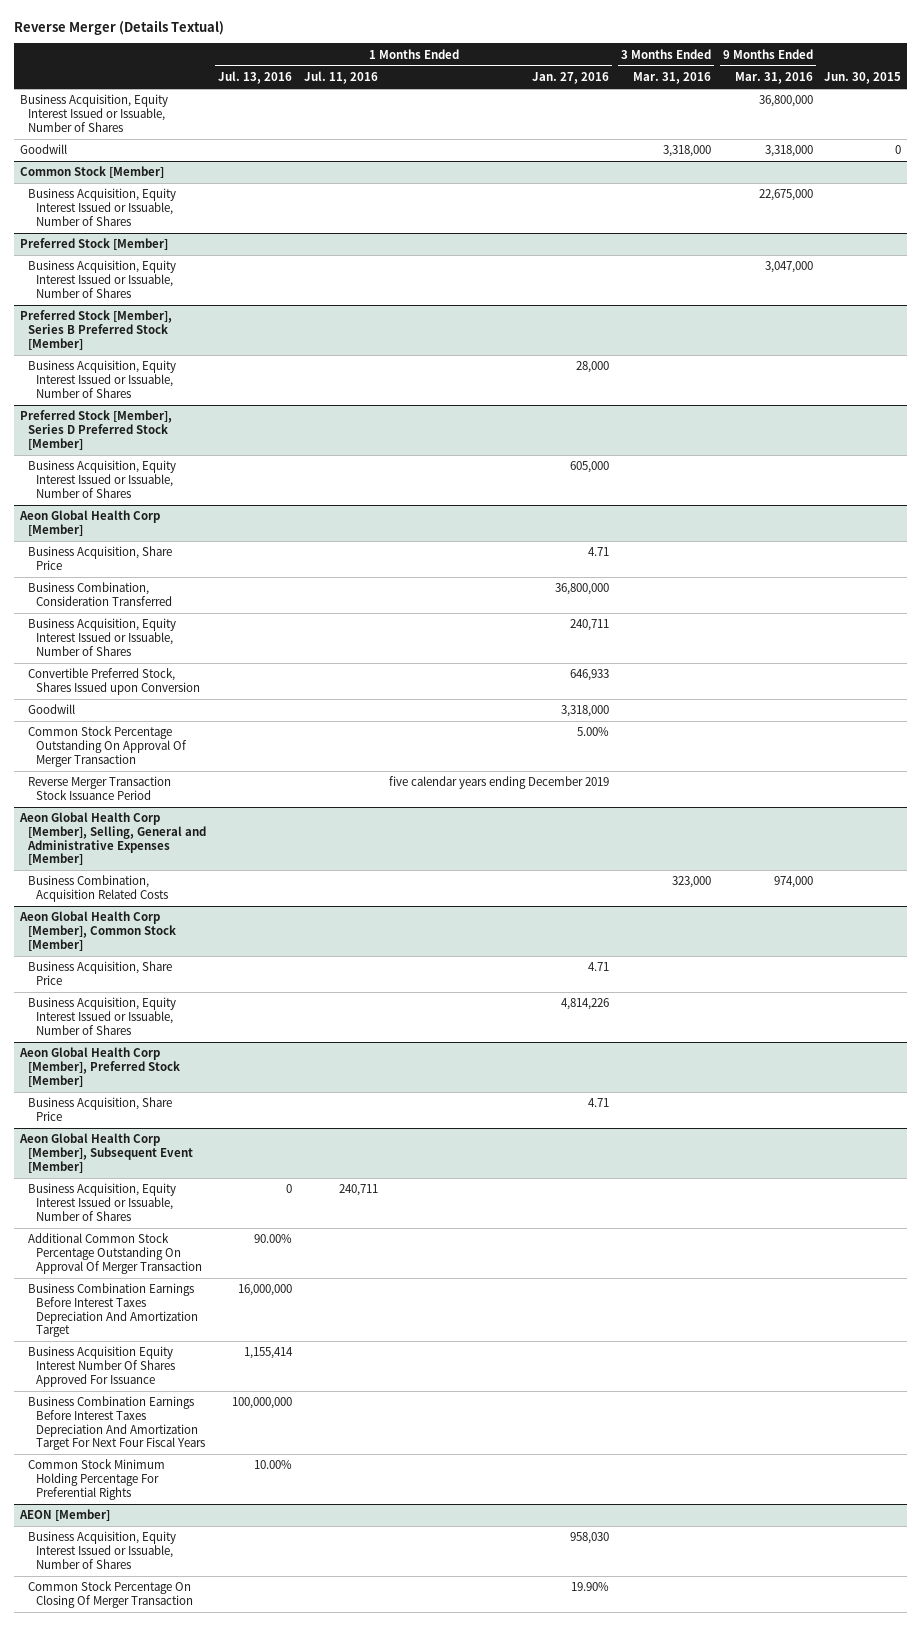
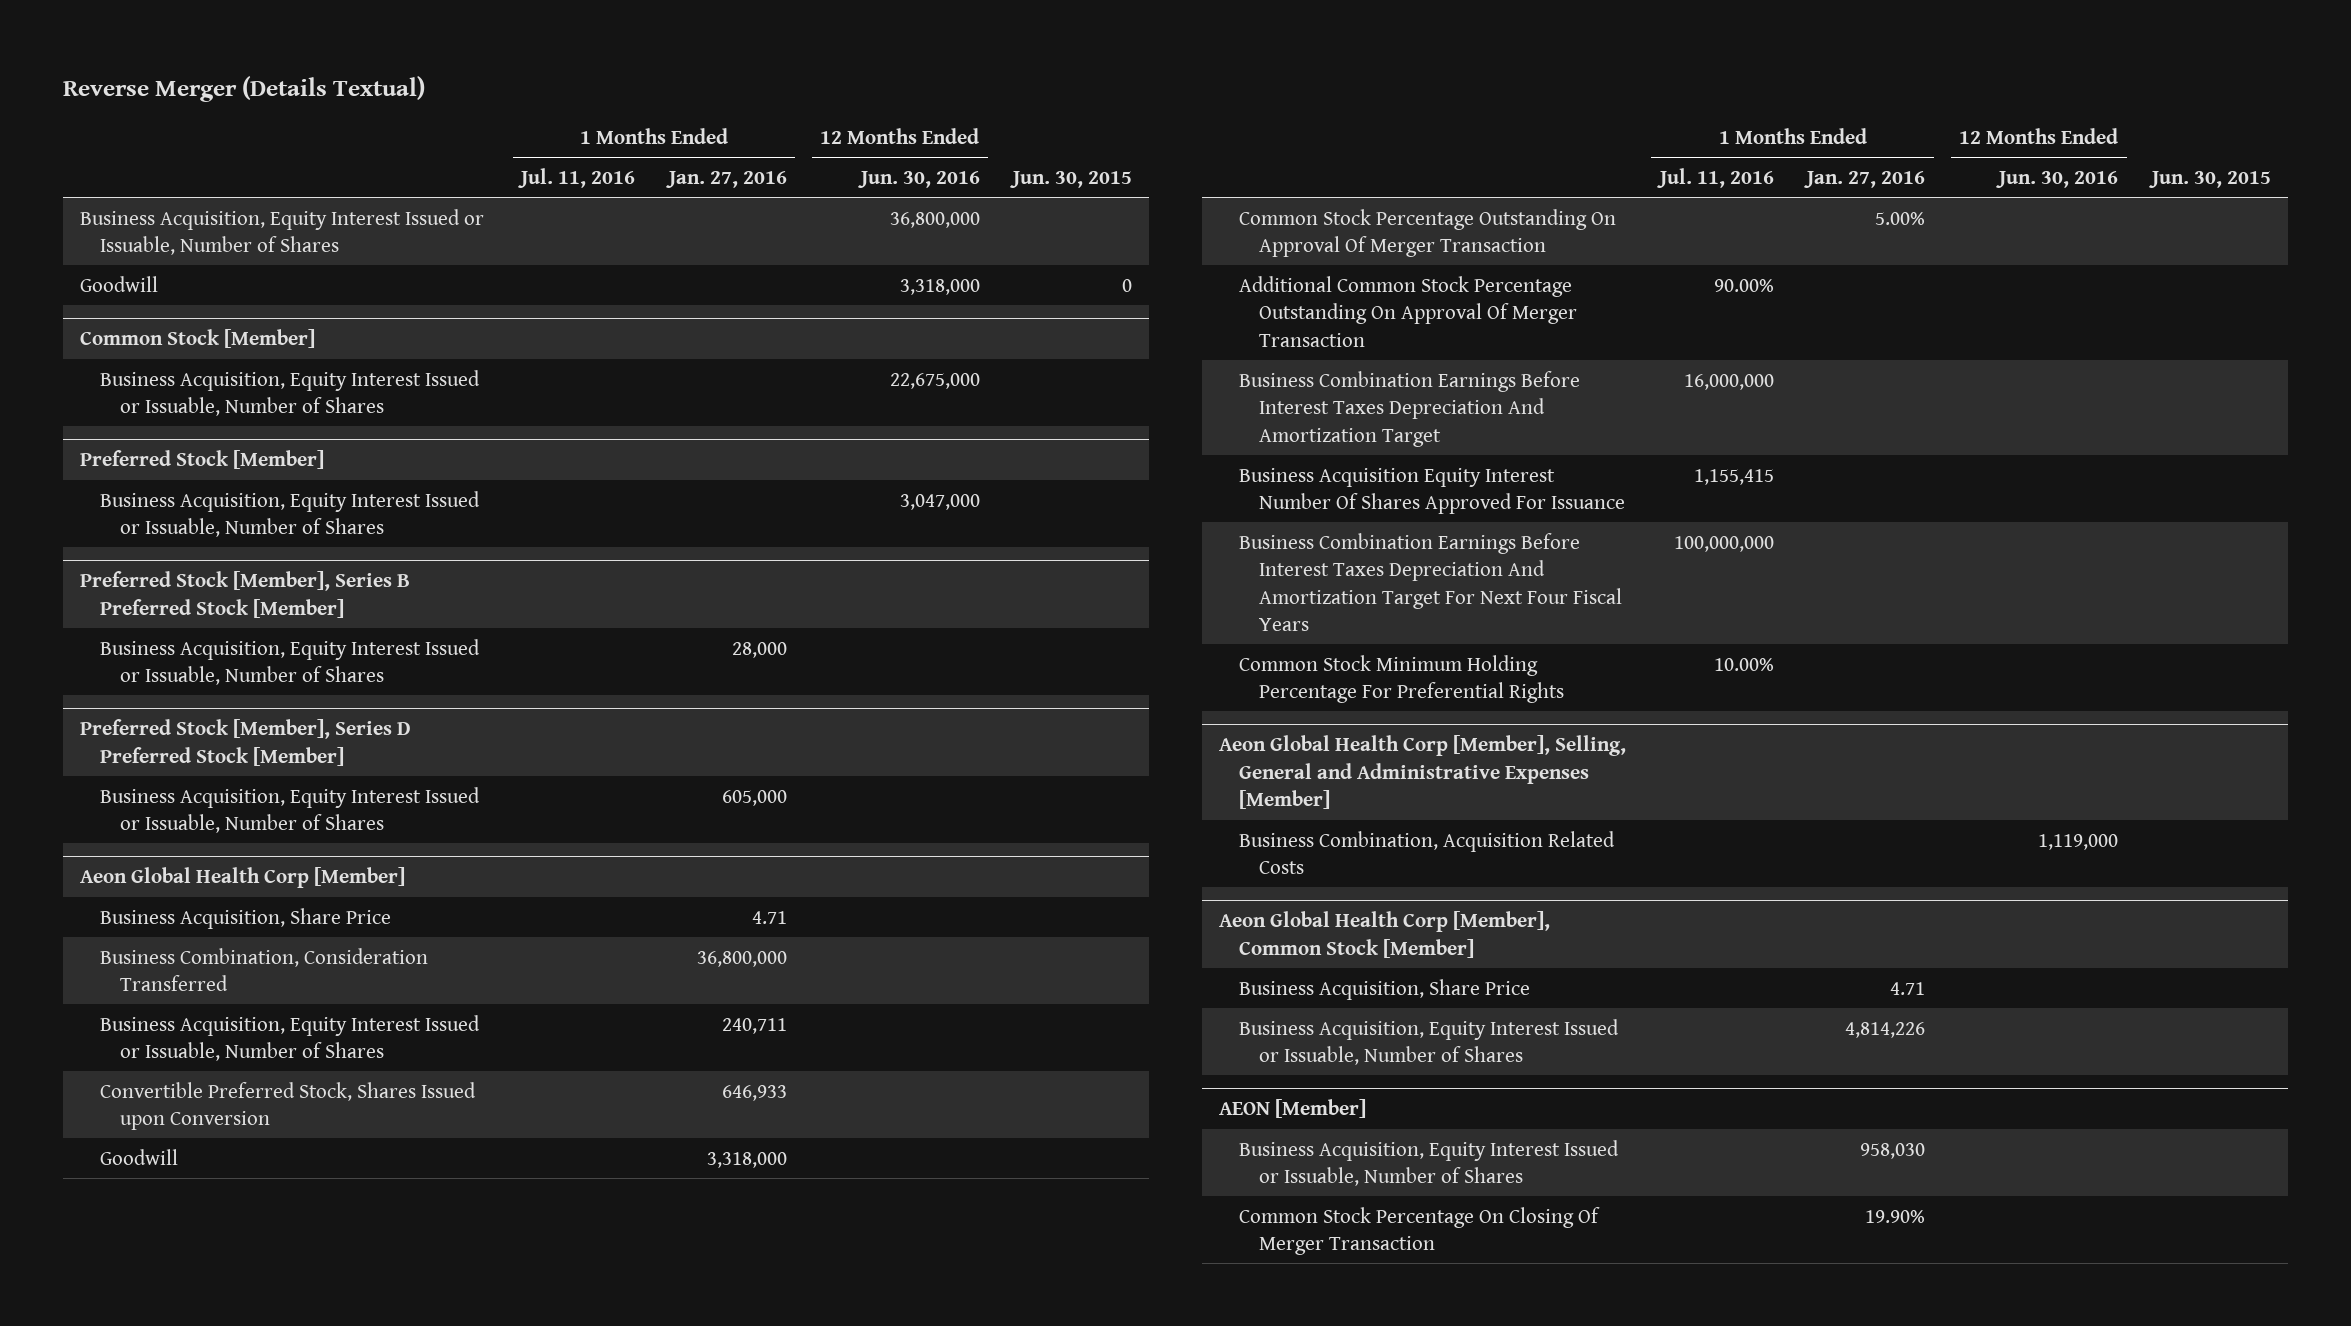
- | 1 Months Ended Jul. 13, 2016 | 1 Months Ended Jul. 11, 2016 | 1 Months Ended Jan. 27, 2016 | 3 Months Ended Mar. 31, 2016 | 9 Months Ended Mar. 31, 2016 | Jun. 30, 2015
+ | 1 Months Ended Jul. 11, 2016 | 1 Months Ended Jan. 27, 2016 | 12 Months Ended Jun. 30, 2016 | Jun. 30, 2015
@ Aeon Global Health Corp [Member]
- Reverse Merger Transaction Stock Issuance Period | | | five calendar years ending December 2019 | | |
+ Additional Common Stock Percentage Outstanding On Approval Of Merger Transaction | 90.00% | | |
+ Business Combination Earnings Before Interest Taxes Depreciation And Amortization Target | 16,000,000 | | |
+ Business Acquisition Equity Interest Number Of Shares Approved For Issuance | 1,155,415 | | |
+ Business Combination Earnings Before Interest Taxes Depreciation And Amortization Target For Next Four Fiscal Years | 100,000,000 | | |
+ Common Stock Minimum Holding Percentage For Preferential Rights | 10.00% | | |
- Aeon Global Health Corp [Member], Preferred Stock [Member]
- Business Acquisition, Share Price | | | 4.71 | | |
- Aeon Global Health Corp [Member], Subsequent Event [Member]
- Business Acquisition, Equity Interest Issued or Issuable, Number of Shares | 0 | 240,711 | | | |
- Additional Common Stock Percentage Outstanding On Approval Of Merger Transaction | 90.00% | | | | |
- Business Combination Earnings Before Interest Taxes Depreciation And Amortization Target | 16,000,000 | | | | |
- Business Acquisition Equity Interest Number Of Shares Approved For Issuance | 1,155,414 | | | | |
- Business Combination Earnings Before Interest Taxes Depreciation And Amortization Target For Next Four Fiscal Years | 100,000,000 | | | | |
- Common Stock Minimum Holding Percentage For Preferential Rights | 10.00% | | | | |

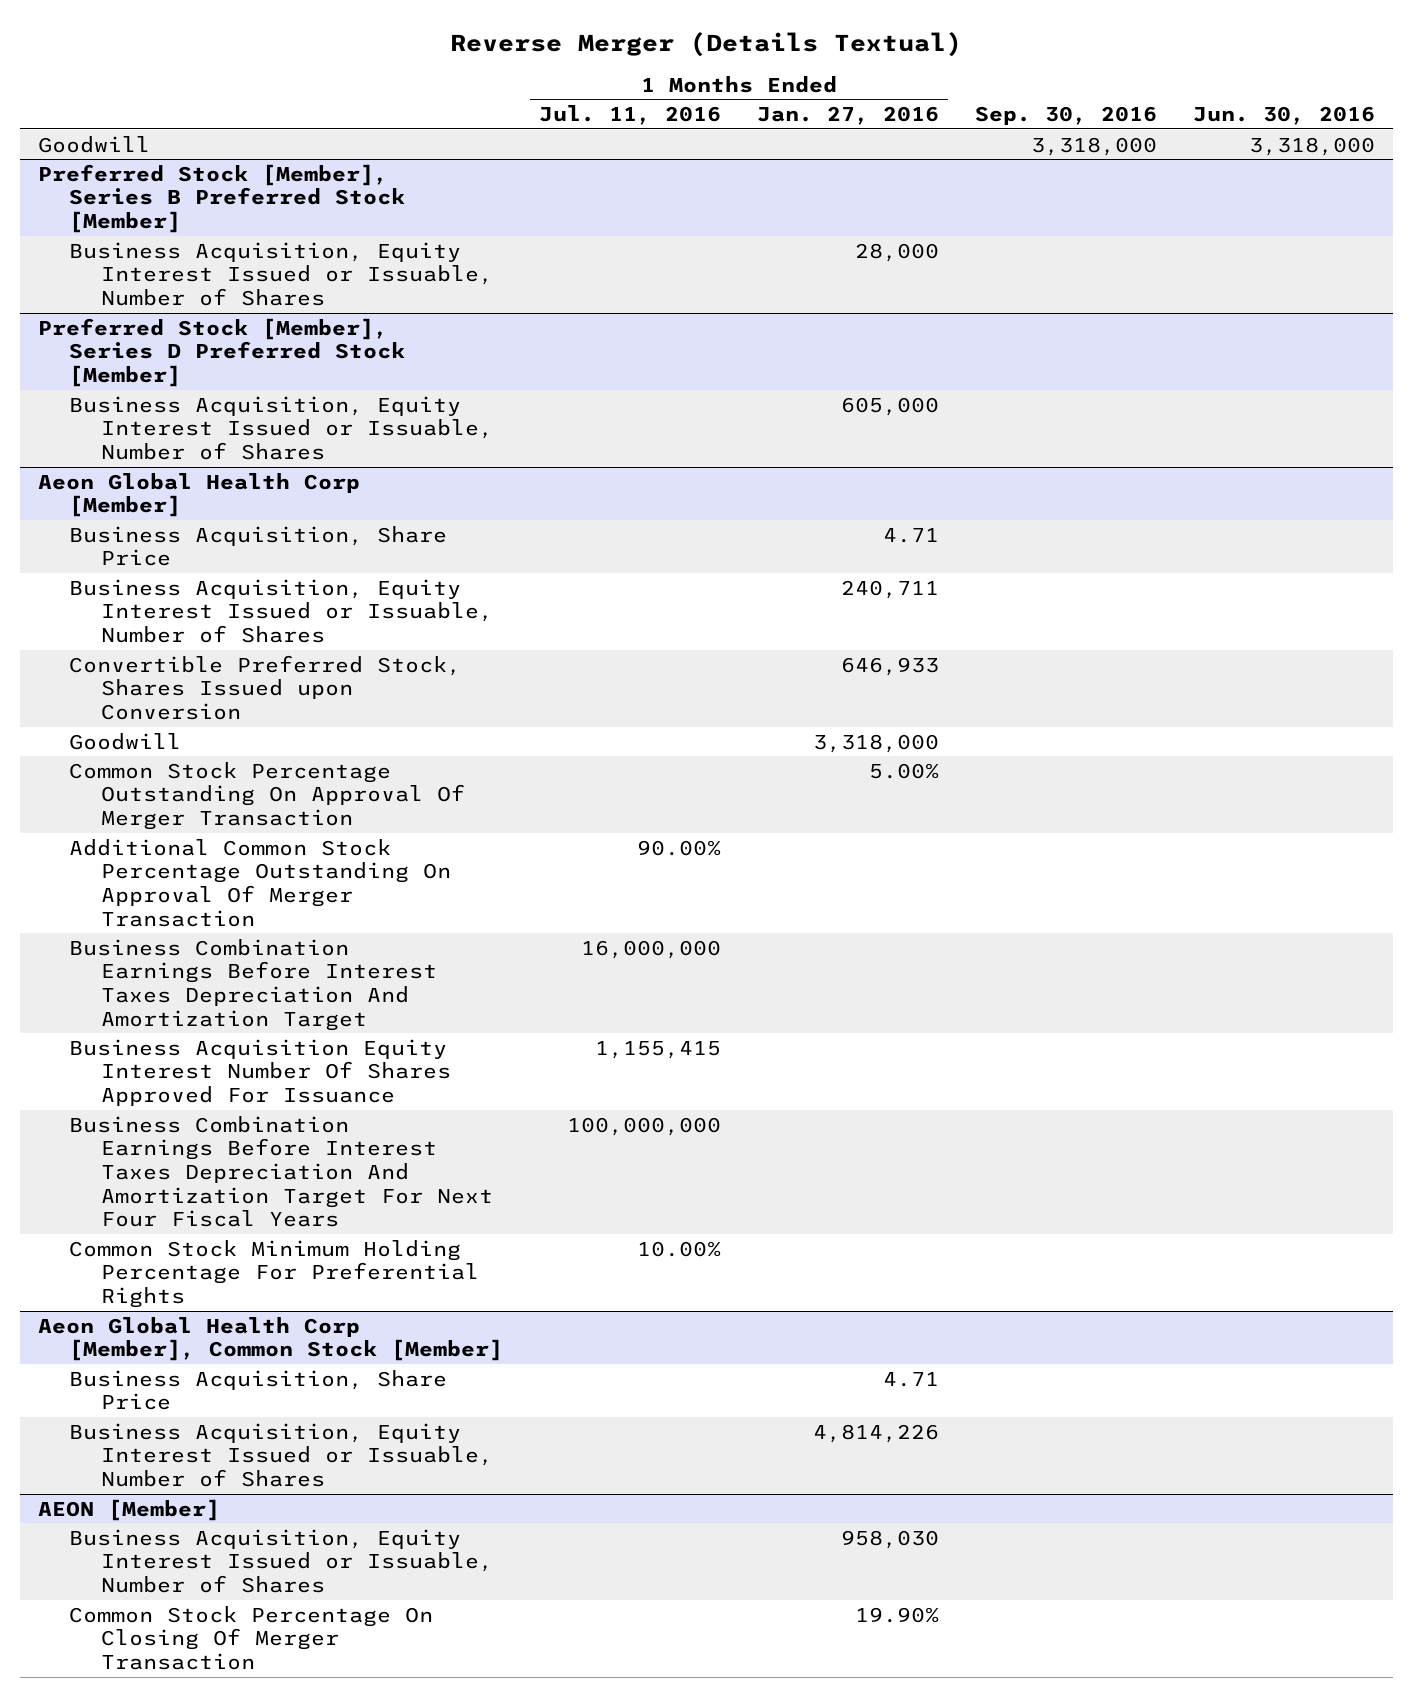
- | 1 Months Ended Jul. 11, 2016 | 1 Months Ended Jan. 27, 2016 | 12 Months Ended Jun. 30, 2016 | Jun. 30, 2015
+ | 1 Months Ended Jul. 11, 2016 | 1 Months Ended Jan. 27, 2016 | Sep. 30, 2016 | Jun. 30, 2016
- Business Acquisition, Equity Interest Issued or Issuable, Number of Shares | | | 36,800,000 |
- Common Stock [Member]
- Business Acquisition, Equity Interest Issued or Issuable, Number of Shares | | | 22,675,000 |
- Preferred Stock [Member]
- Business Acquisition, Equity Interest Issued or Issuable, Number of Shares | | | 3,047,000 |
@ Aeon Global Health Corp [Member]
- Business Combination, Consideration Transferred | | 36,800,000 | |
- Aeon Global Health Corp [Member], Selling, General and Administrative Expenses [Member]
- Business Combination, Acquisition Related Costs | | | 1,119,000 |

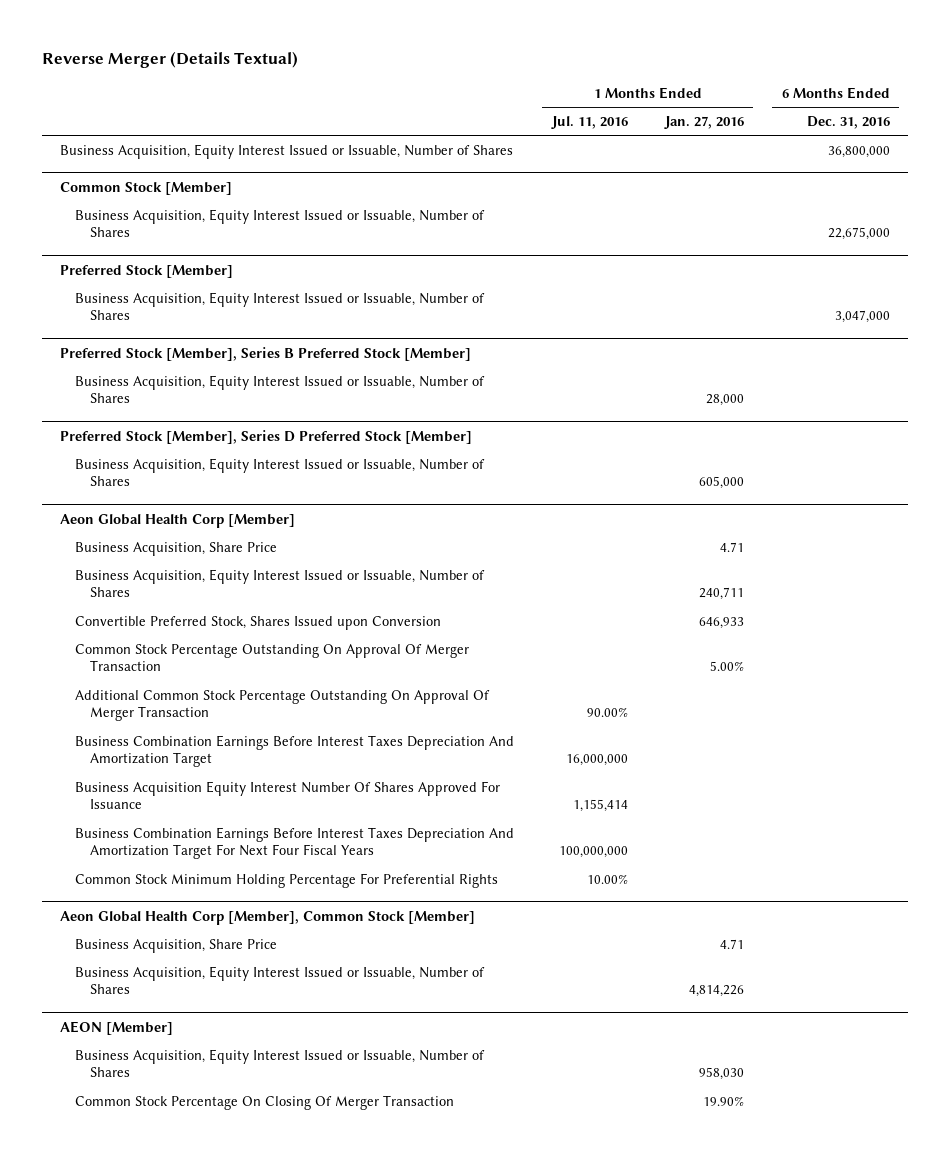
- | 1 Months Ended Jul. 11, 2016 | 1 Months Ended Jan. 27, 2016 | Sep. 30, 2016 | Jun. 30, 2016
+ | 1 Months Ended Jul. 11, 2016 | 1 Months Ended Jan. 27, 2016 | 6 Months Ended Dec. 31, 2016
- Goodwill | | | 3,318,000 | 3,318,000
+ Business Acquisition, Equity Interest Issued or Issuable, Number of Shares | | | 36,800,000
+ Common Stock [Member]
+ Business Acquisition, Equity Interest Issued or Issuable, Number of Shares | | | 22,675,000
+ Preferred Stock [Member]
+ Business Acquisition, Equity Interest Issued or Issuable, Number of Shares | | | 3,047,000
@ Aeon Global Health Corp [Member]
- Goodwill | | 3,318,000 | |
- Business Acquisition Equity Interest Number Of Shares Approved For Issuance | 1,155,415 | | |
+ Business Acquisition Equity Interest Number Of Shares Approved For Issuance | 1,155,414 | |

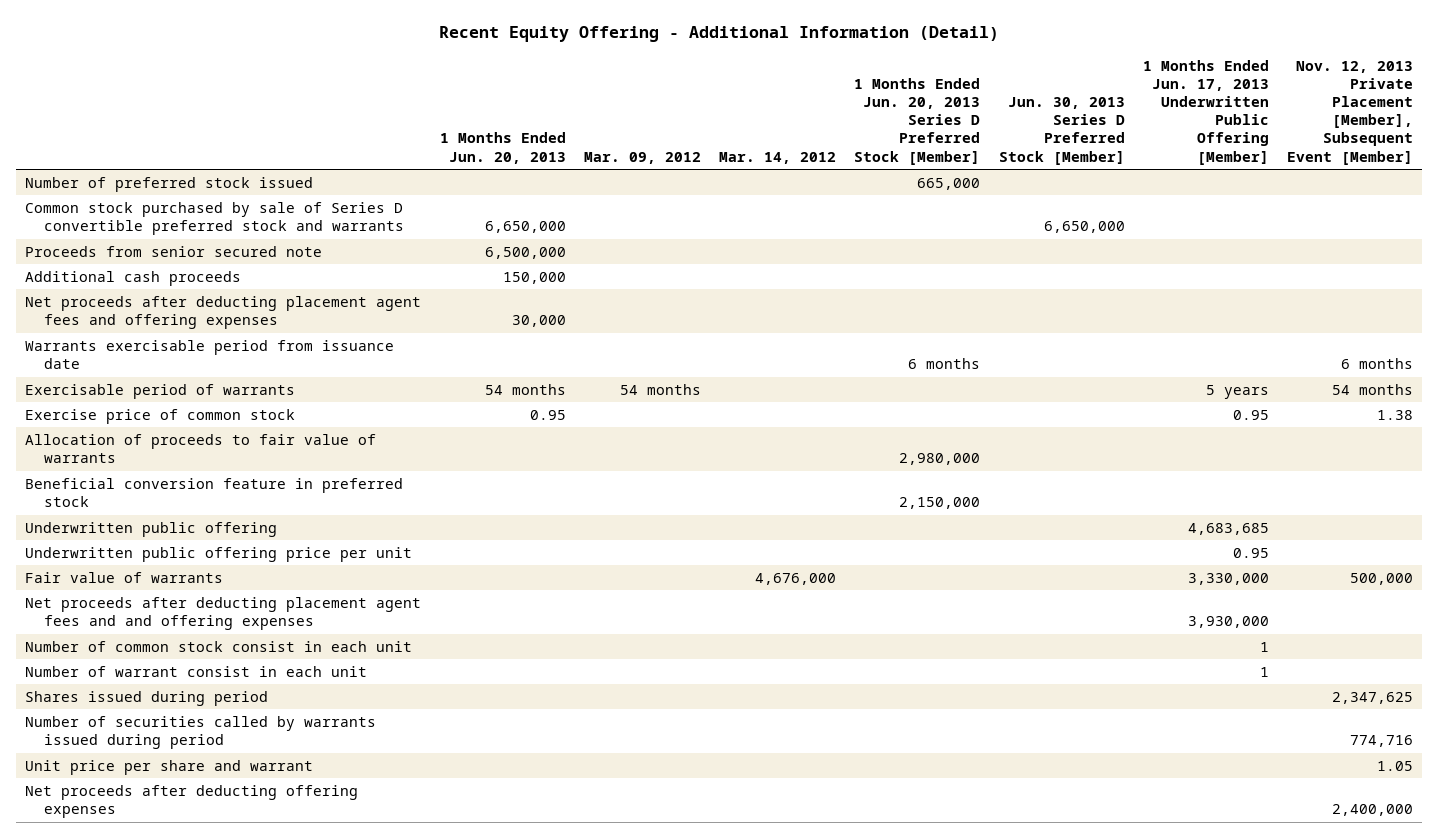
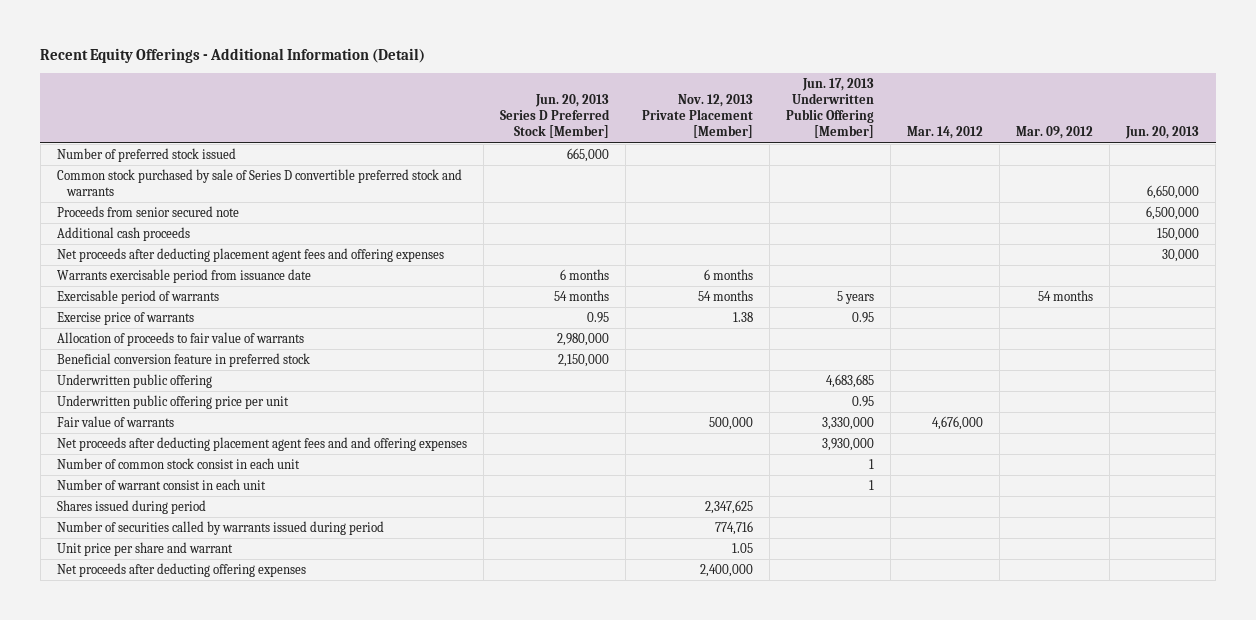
- Recent Equity Offering - Additional Information (Detail)
+ Recent Equity Offerings - Additional Information (Detail)
- | 1 Months Ended Jun. 20, 2013 | Mar. 09, 2012 | Mar. 14, 2012 | 1 Months Ended Jun. 20, 2013 Series D Preferred Stock [Member] | Jun. 30, 2013 Series D Preferred Stock [Member] | 1 Months Ended Jun. 17, 2013 Underwritten Public Offering [Member] | Nov. 12, 2013 Private Placement [Member], Subsequent Event [Member]
+ | Jun. 20, 2013 Series D Preferred Stock [Member] | Nov. 12, 2013 Private Placement [Member] | Jun. 17, 2013 Underwritten Public Offering [Member] | Mar. 14, 2012 | Mar. 09, 2012 | Jun. 20, 2013
- Exercise price of common stock | 0.95 | | | | | 0.95 | 1.38
+ Exercise price of warrants | 0.95 | 1.38 | 0.95 | | |

